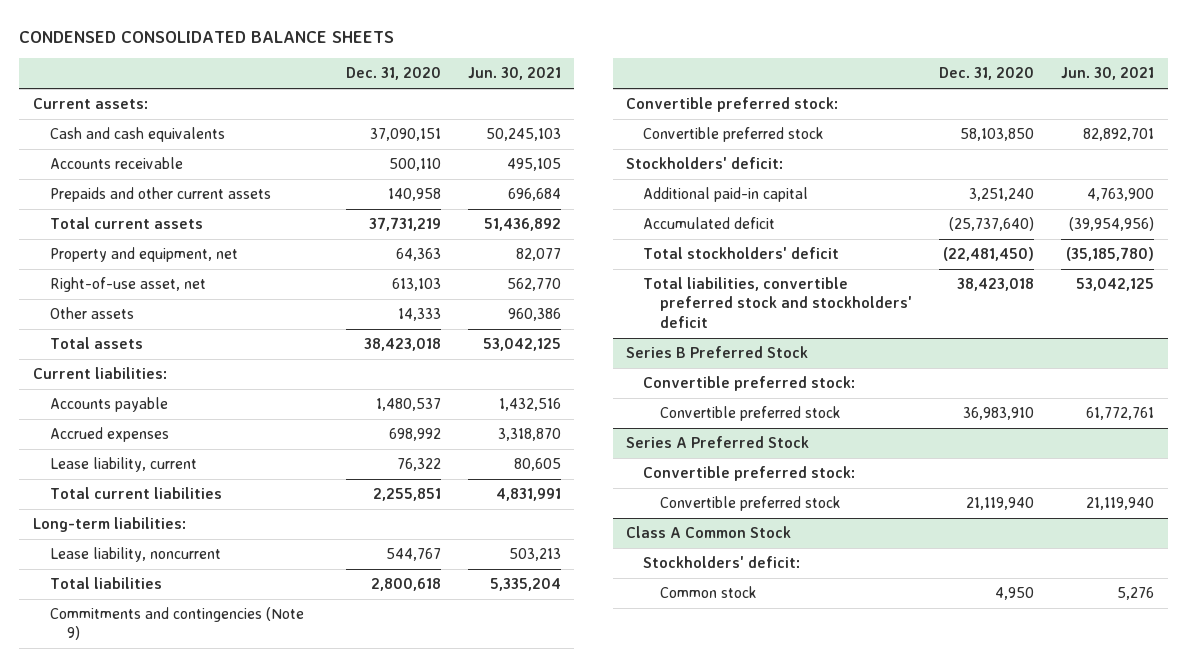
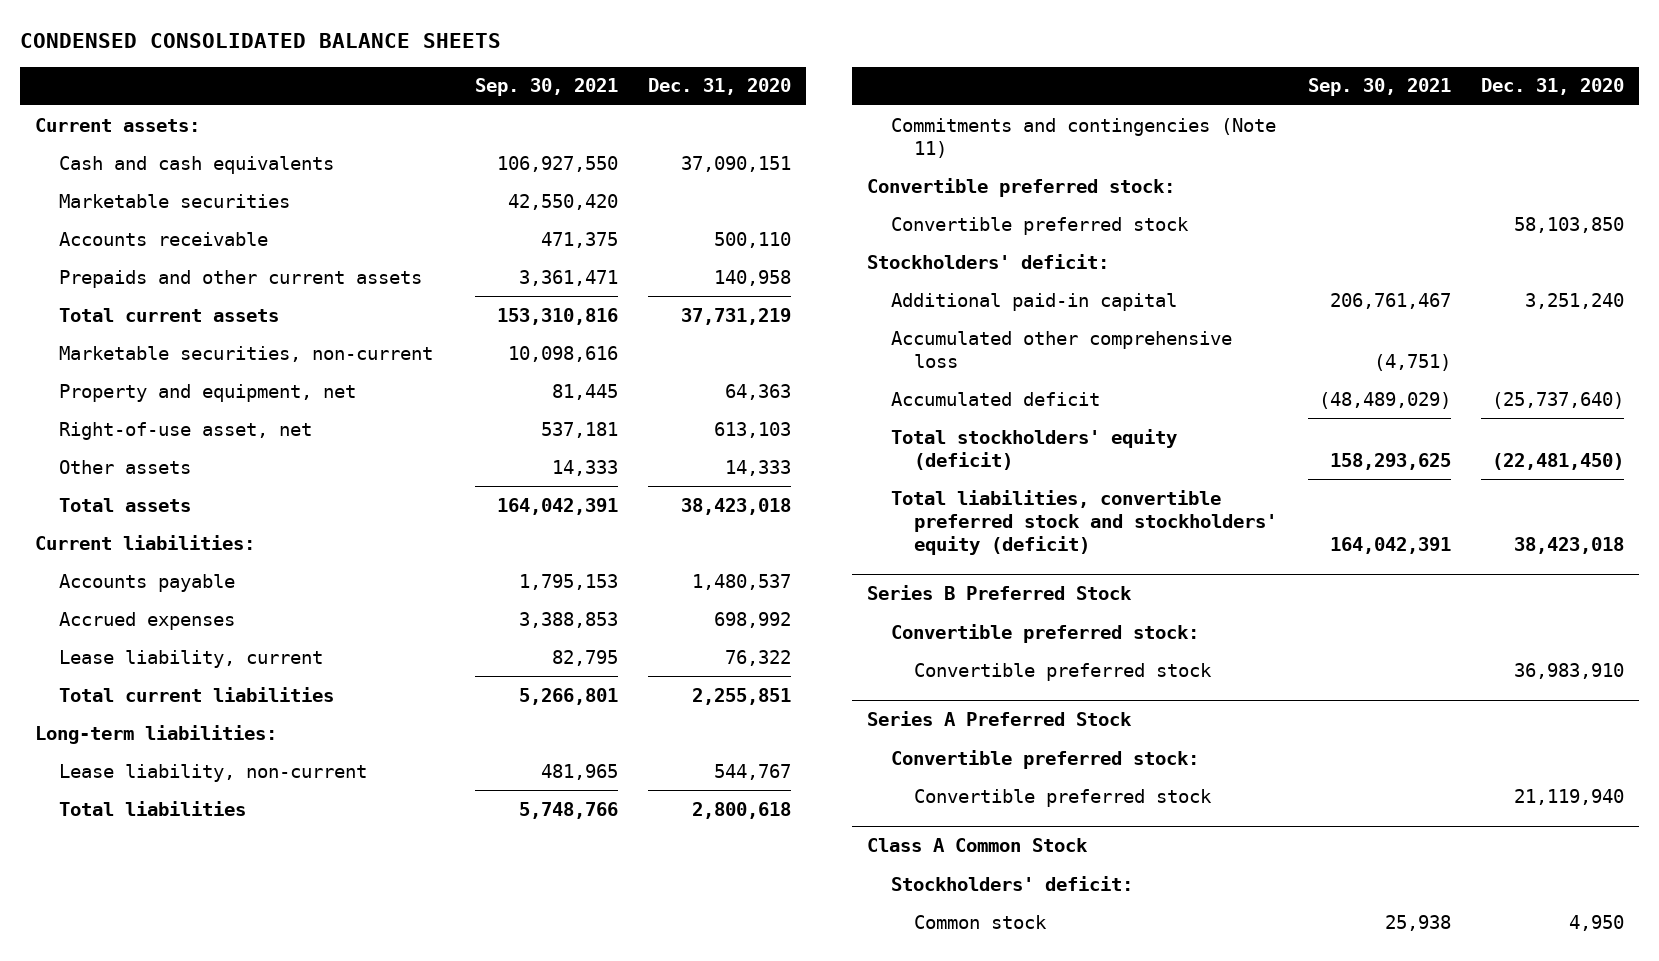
- | Dec. 31, 2020 | Jun. 30, 2021
+ | Sep. 30, 2021 | Dec. 31, 2020
+ Marketable securities | 42,550,420 |
+ Marketable securities, non-current | 10,098,616 |
- Lease liability, noncurrent | 544,767 | 503,213
+ Lease liability, non-current | 481,965 | 544,767
- Commitments and contingencies (Note 9)
+ Commitments and contingencies (Note 11)
+ Accumulated other comprehensive loss | (4,751) |
- Total stockholders' deficit | (22,481,450) | (35,185,780)
- Total liabilities, convertible preferred stock and stockholders' deficit | 38,423,018 | 53,042,125
+ Total stockholders' equity (deficit) | 158,293,625 | (22,481,450)
+ Total liabilities, convertible preferred stock and stockholders' equity (deficit) | 164,042,391 | 38,423,018

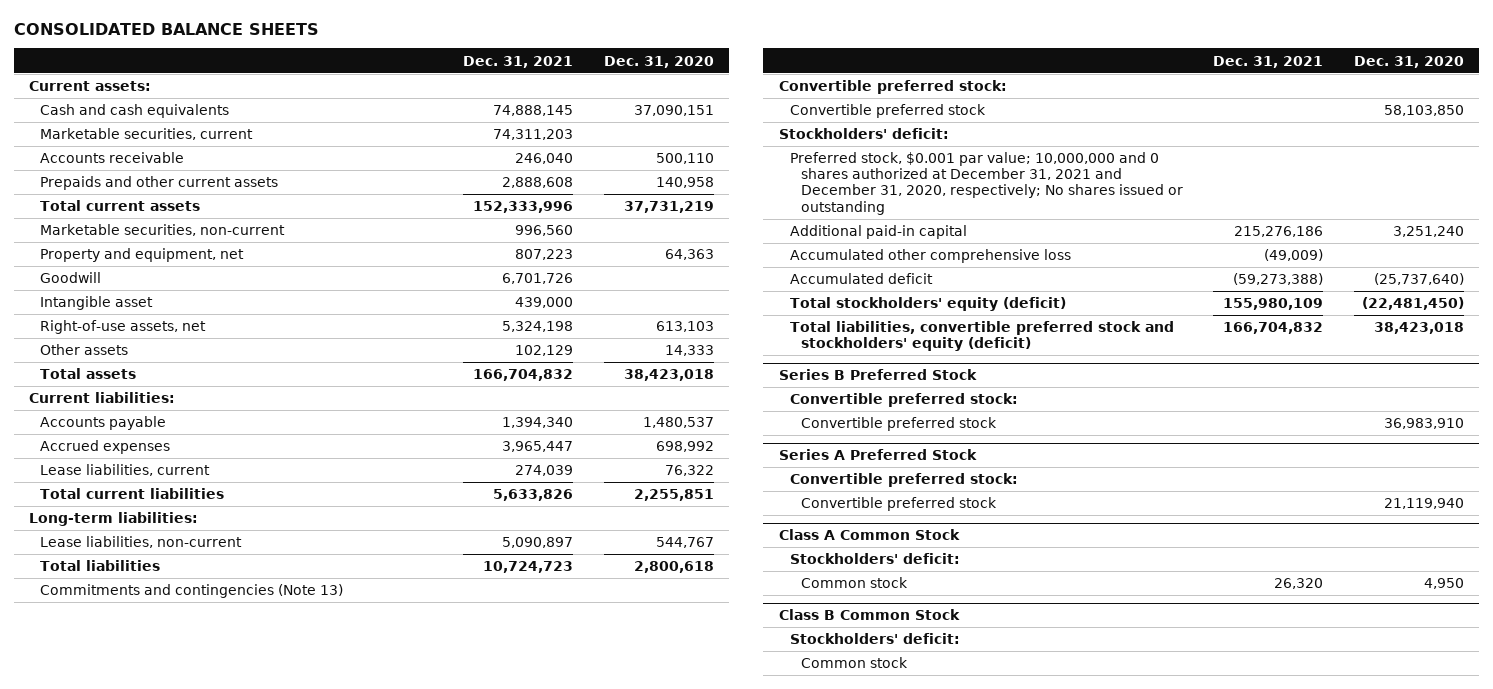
- CONDENSED CONSOLIDATED BALANCE SHEETS
+ CONSOLIDATED BALANCE SHEETS
- | Sep. 30, 2021 | Dec. 31, 2020
+ | Dec. 31, 2021 | Dec. 31, 2020
- Marketable securities | 42,550,420 |
+ Marketable securities, current | 74,311,203 |
- Right-of-use asset, net | 537,181 | 613,103
+ Goodwill | 6,701,726 |
+ Intangible asset | 439,000 |
+ Right-of-use assets, net | 5,324,198 | 613,103
- Lease liability, current | 82,795 | 76,322
+ Lease liabilities, current | 274,039 | 76,322
- Lease liability, non-current | 481,965 | 544,767
+ Lease liabilities, non-current | 5,090,897 | 544,767
- Commitments and contingencies (Note 11)
+ Commitments and contingencies (Note 13)
+ Preferred stock, $0.001 par value; 10,000,000 and 0 shares authorized at December 31, 2021 and December 31, 2020, respectively; No shares issued or outstanding
+ Class B Common Stock
+ Stockholders' deficit:
+ Common stock

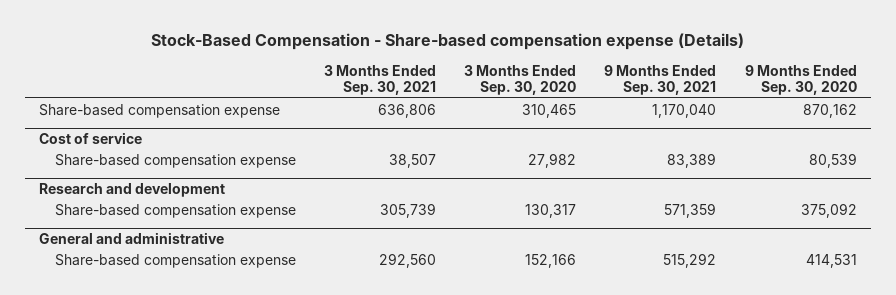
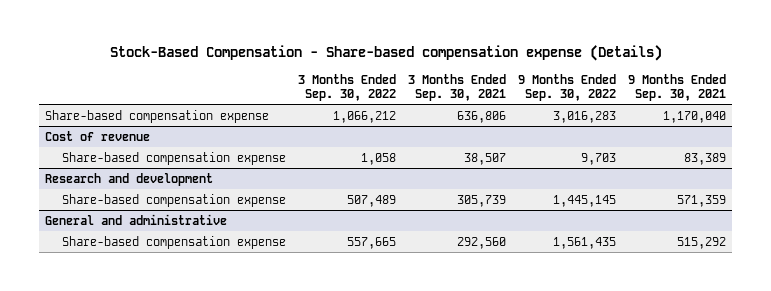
- | 3 Months Ended Sep. 30, 2021 | 3 Months Ended Sep. 30, 2020 | 9 Months Ended Sep. 30, 2021 | 9 Months Ended Sep. 30, 2020
+ | 3 Months Ended Sep. 30, 2022 | 3 Months Ended Sep. 30, 2021 | 9 Months Ended Sep. 30, 2022 | 9 Months Ended Sep. 30, 2021
- Cost of service
+ Cost of revenue

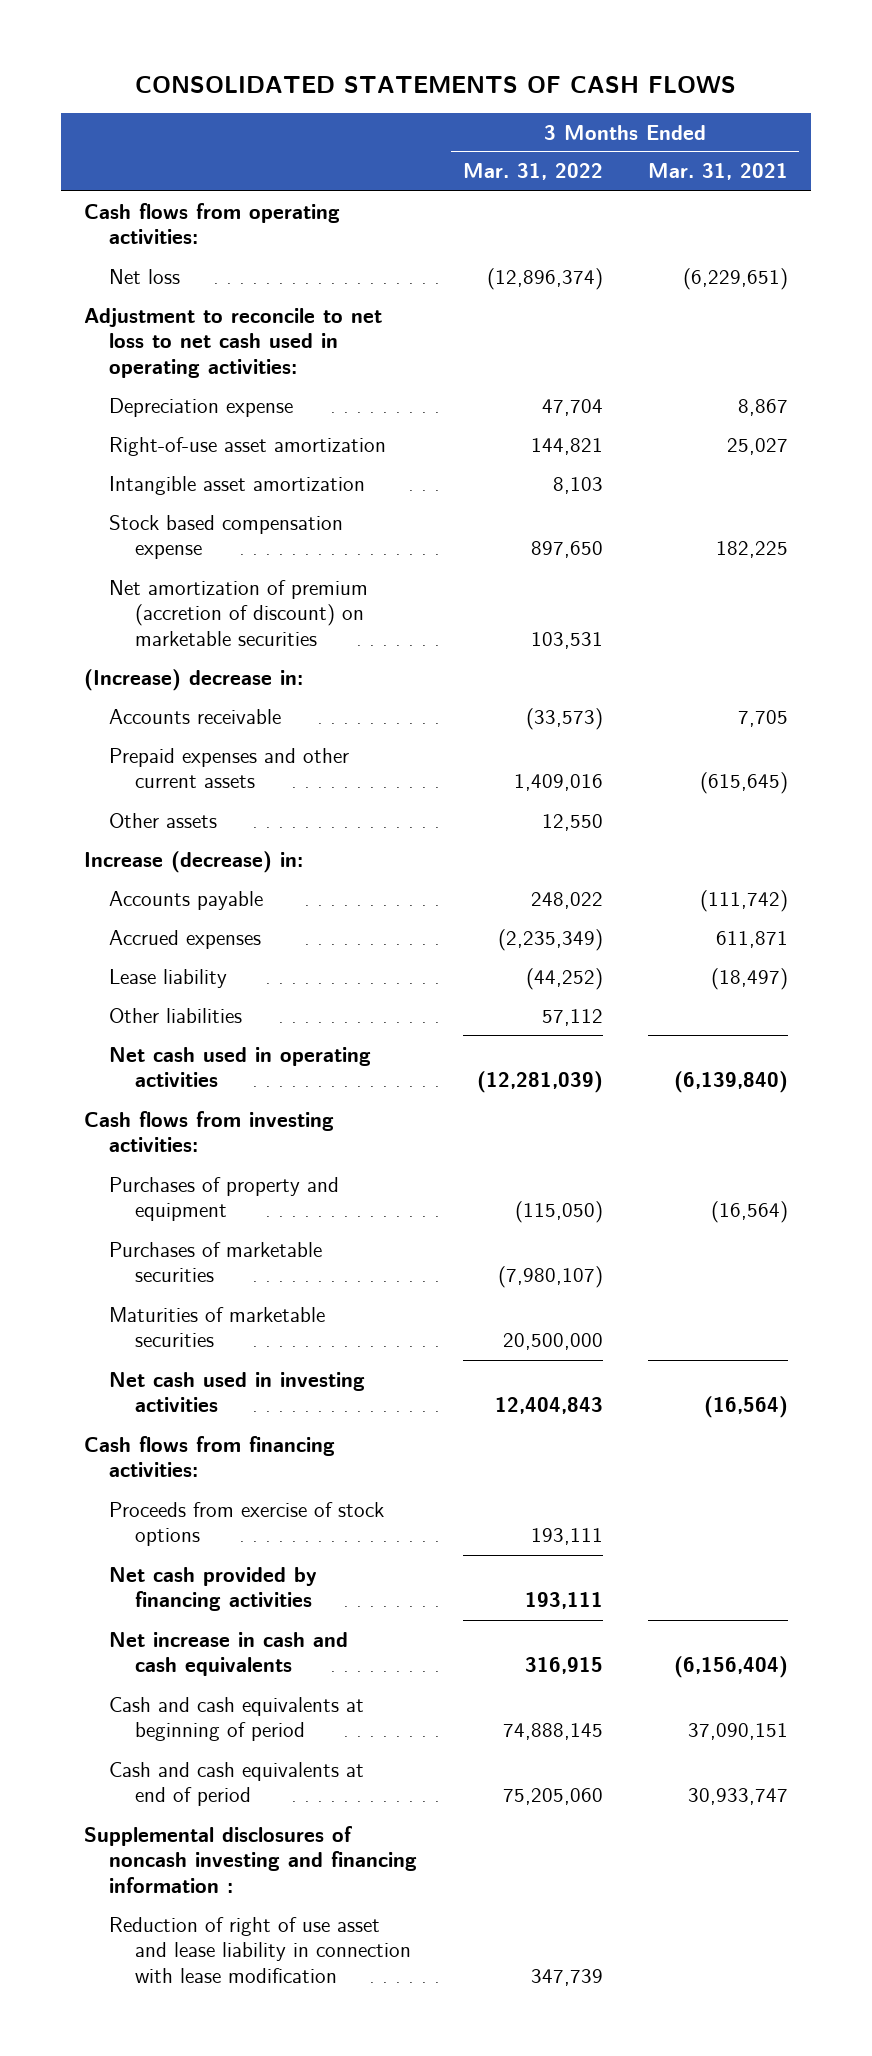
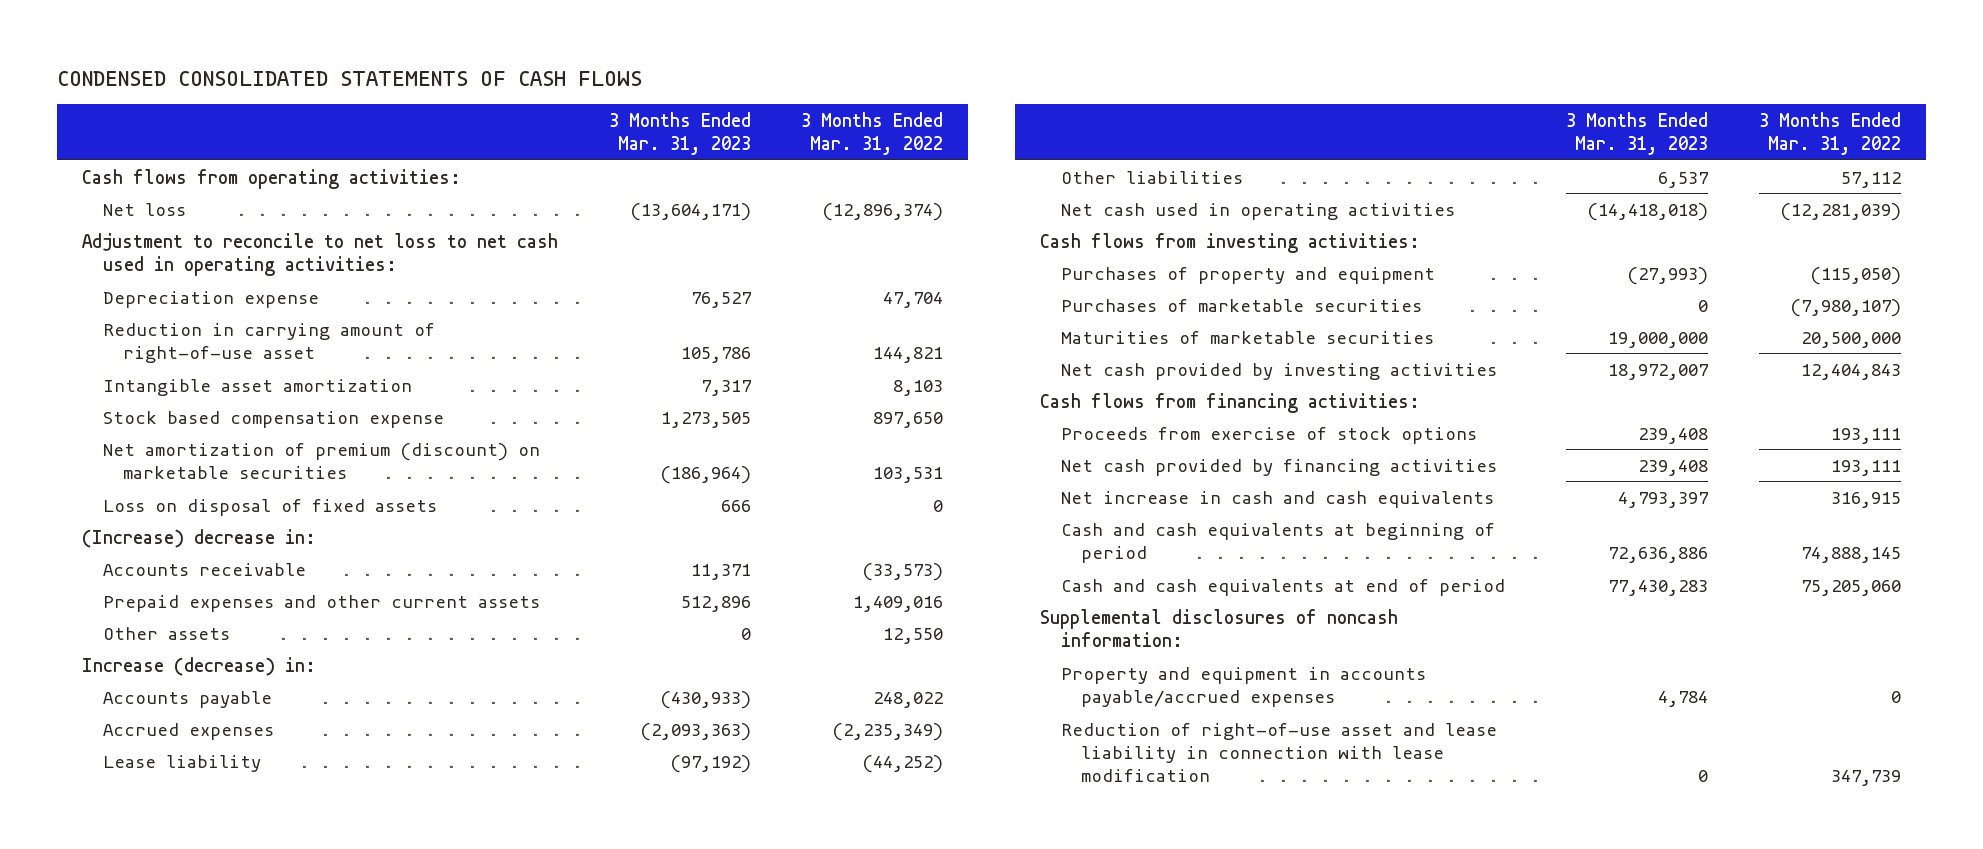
- CONSOLIDATED STATEMENTS OF CASH FLOWS
+ CONDENSED CONSOLIDATED STATEMENTS OF CASH FLOWS
- | 3 Months Ended Mar. 31, 2022 | 3 Months Ended Mar. 31, 2021
+ | 3 Months Ended Mar. 31, 2023 | 3 Months Ended Mar. 31, 2022
- Right-of-use asset amortization | 144,821 | 25,027
+ Reduction in carrying amount of right-of-use asset | 105,786 | 144,821
- Net amortization of premium (accretion of discount) on marketable securities | 103,531 |
+ Net amortization of premium (discount) on marketable securities | (186,964) | 103,531
+ Loss on disposal of fixed assets | 666 | 0
- Net cash used in investing activities | 12,404,843 | (16,564)
+ Net cash provided by investing activities | 18,972,007 | 12,404,843
- Supplemental disclosures of noncash investing and financing information :
- Reduction of right of use asset and lease liability in connection with lease modification | 347,739 |
+ Supplemental disclosures of noncash information:
+ Property and equipment in accounts payable/accrued expenses | 4,784 | 0
+ Reduction of right-of-use asset and lease liability in connection with lease modification | 0 | 347,739

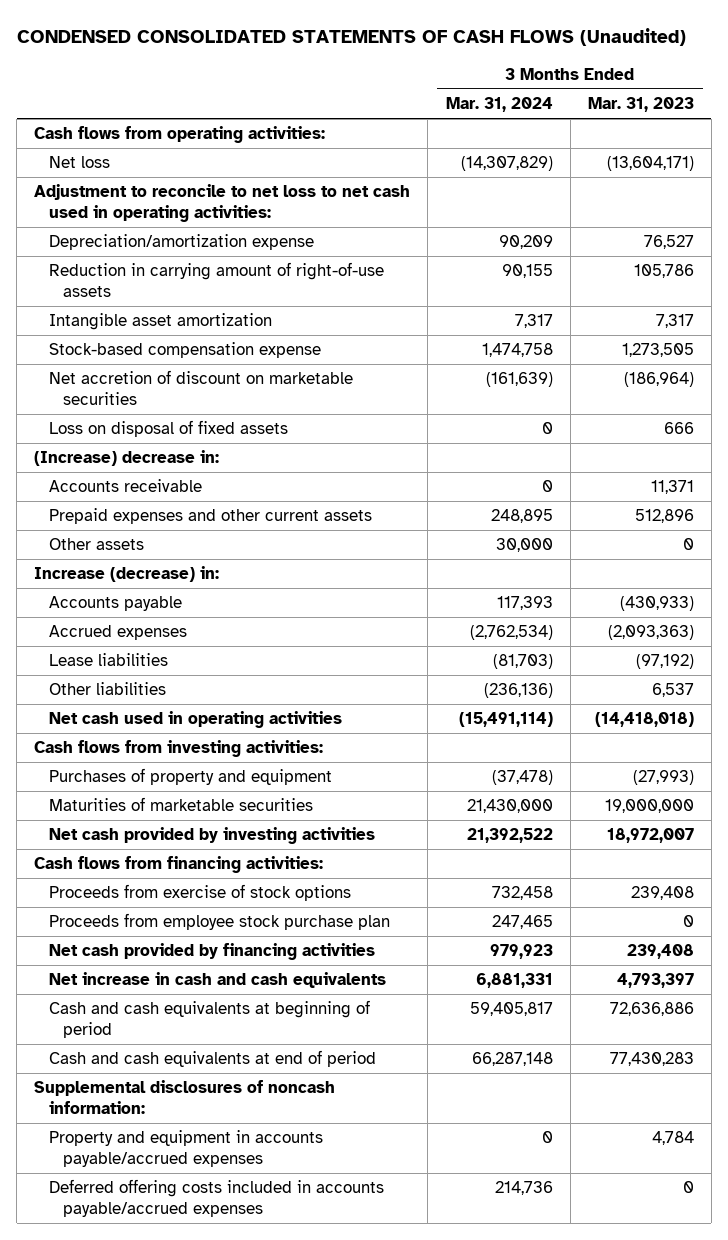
- CONDENSED CONSOLIDATED STATEMENTS OF CASH FLOWS
+ CONDENSED CONSOLIDATED STATEMENTS OF CASH FLOWS (Unaudited)
- | 3 Months Ended Mar. 31, 2023 | 3 Months Ended Mar. 31, 2022
+ | 3 Months Ended Mar. 31, 2024 | 3 Months Ended Mar. 31, 2023
- Depreciation expense | 76,527 | 47,704
- Reduction in carrying amount of right-of-use asset | 105,786 | 144,821
+ Depreciation/amortization expense | 90,209 | 76,527
+ Reduction in carrying amount of right-of-use assets | 90,155 | 105,786
- Stock based compensation expense | 1,273,505 | 897,650
- Net amortization of premium (discount) on marketable securities | (186,964) | 103,531
+ Stock-based compensation expense | 1,474,758 | 1,273,505
+ Net accretion of discount on marketable securities | (161,639) | (186,964)
- Lease liability | (97,192) | (44,252)
+ Lease liabilities | (81,703) | (97,192)
- Purchases of marketable securities | 0 | (7,980,107)
+ Proceeds from employee stock purchase plan | 247,465 | 0
- Reduction of right-of-use asset and lease liability in connection with lease modification | 0 | 347,739
+ Deferred offering costs included in accounts payable/accrued expenses | 214,736 | 0

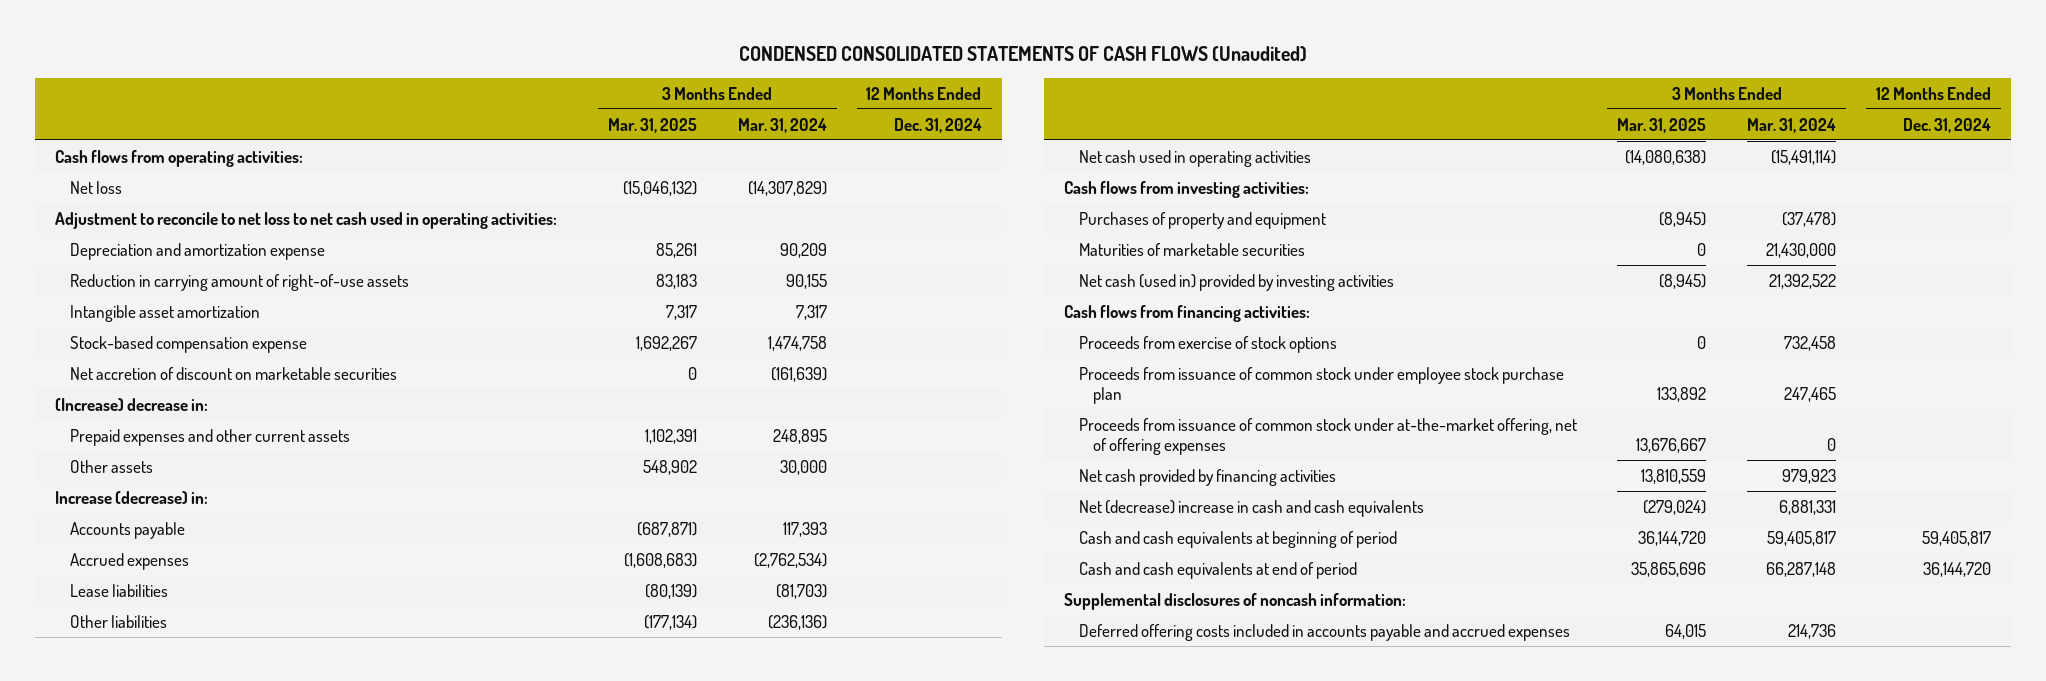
- | 3 Months Ended Mar. 31, 2024 | 3 Months Ended Mar. 31, 2023
+ | 3 Months Ended Mar. 31, 2025 | 3 Months Ended Mar. 31, 2024 | 12 Months Ended Dec. 31, 2024
- Depreciation/amortization expense | 90,209 | 76,527
+ Depreciation and amortization expense | 85,261 | 90,209 |
- Loss on disposal of fixed assets | 0 | 666
- Accounts receivable | 0 | 11,371
- Net cash provided by investing activities | 21,392,522 | 18,972,007
+ Net cash (used in) provided by investing activities | (8,945) | 21,392,522 |
- Proceeds from employee stock purchase plan | 247,465 | 0
+ Proceeds from issuance of common stock under employee stock purchase plan | 133,892 | 247,465 |
+ Proceeds from issuance of common stock under at-the-market offering, net of offering expenses | 13,676,667 | 0 |
- Net increase in cash and cash equivalents | 6,881,331 | 4,793,397
+ Net (decrease) increase in cash and cash equivalents | (279,024) | 6,881,331 |
- Property and equipment in accounts payable/accrued expenses | 0 | 4,784
- Deferred offering costs included in accounts payable/accrued expenses | 214,736 | 0
+ Deferred offering costs included in accounts payable and accrued expenses | 64,015 | 214,736 |

